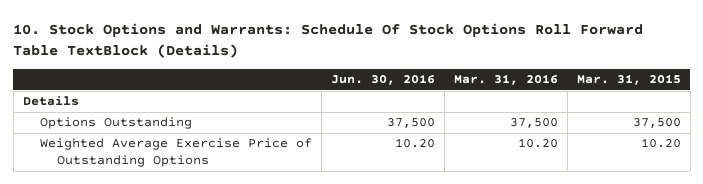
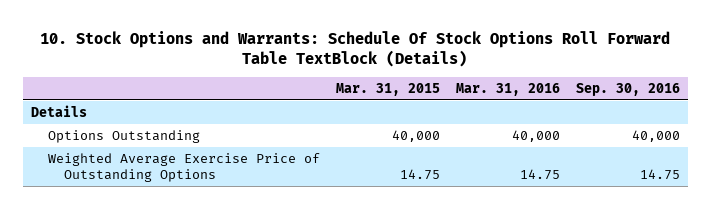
- | Jun. 30, 2016 | Mar. 31, 2016 | Mar. 31, 2015
+ | Mar. 31, 2015 | Mar. 31, 2016 | Sep. 30, 2016
- Options Outstanding | 37,500 | 37,500 | 37,500
- Weighted Average Exercise Price of Outstanding Options | 10.20 | 10.20 | 10.20
+ Options Outstanding | 40,000 | 40,000 | 40,000
+ Weighted Average Exercise Price of Outstanding Options | 14.75 | 14.75 | 14.75

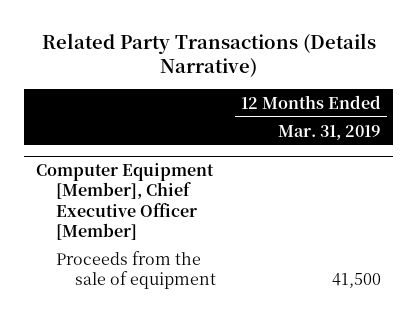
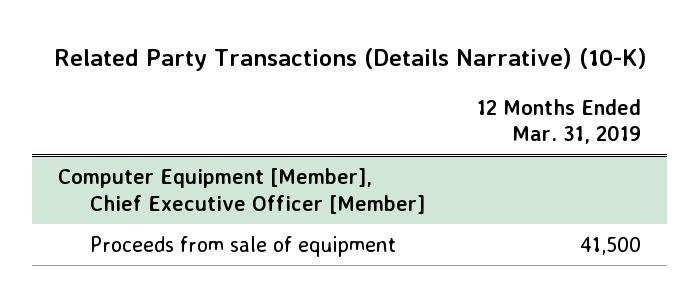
- Related Party Transactions (Details Narrative)
+ Related Party Transactions (Details Narrative) (10-K)
@ Computer Equipment [Member], Chief Executive Officer [Member]
- Proceeds from the sale of equipment | 41,500
+ Proceeds from sale of equipment | 41,500

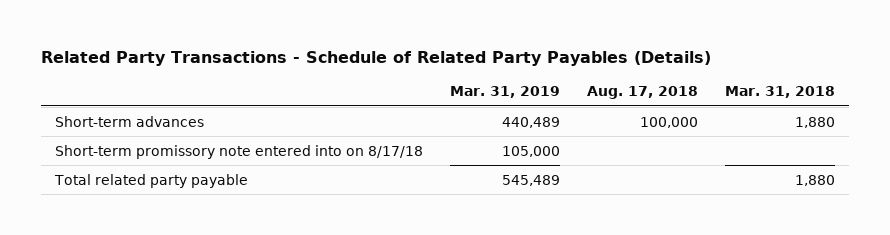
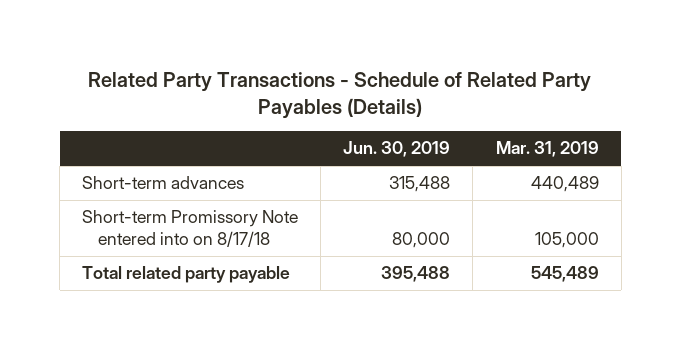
- | Mar. 31, 2019 | Aug. 17, 2018 | Mar. 31, 2018
+ | Jun. 30, 2019 | Mar. 31, 2019
- Short-term promissory note entered into on 8/17/18 | 105,000 | |
+ Short-term Promissory Note entered into on 8/17/18 | 80,000 | 105,000

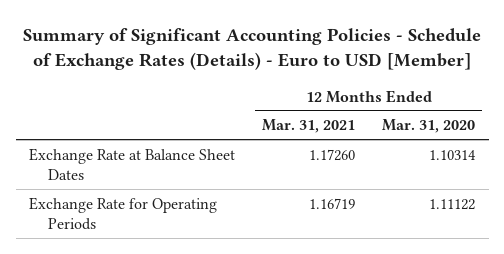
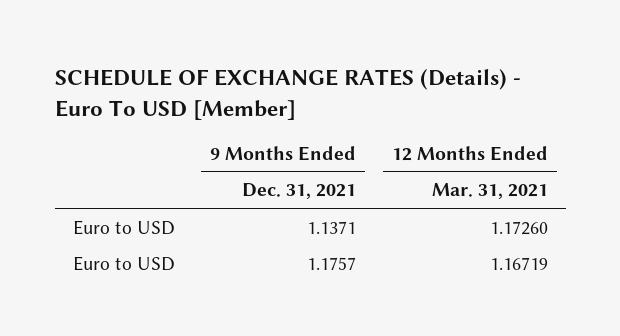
- Summary of Significant Accounting Policies - Schedule of Exchange Rates (Details) - Euro to USD [Member]
+ SCHEDULE OF EXCHANGE RATES (Details) - Euro To USD [Member]
- | 12 Months Ended Mar. 31, 2021 | 12 Months Ended Mar. 31, 2020
+ | 9 Months Ended Dec. 31, 2021 | 12 Months Ended Mar. 31, 2021
- Exchange Rate at Balance Sheet Dates | 1.17260 | 1.10314
- Exchange Rate for Operating Periods | 1.16719 | 1.11122
+ Euro to USD | 1.1371 | 1.17260
+ Euro to USD | 1.1757 | 1.16719

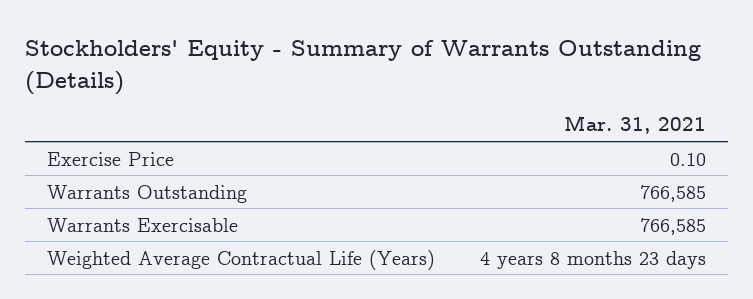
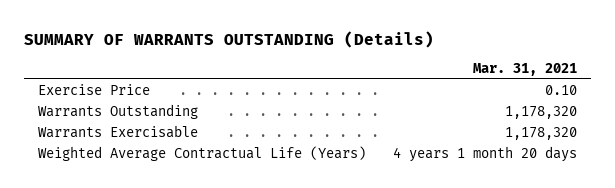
- Stockholders' Equity - Summary of Warrants Outstanding (Details)
+ SUMMARY OF WARRANTS OUTSTANDING (Details)
- Warrants Outstanding | 766,585
- Warrants Exercisable | 766,585
- Weighted Average Contractual Life (Years) | 4 years 8 months 23 days
+ Warrants Outstanding | 1,178,320
+ Warrants Exercisable | 1,178,320
+ Weighted Average Contractual Life (Years) | 4 years 1 month 20 days

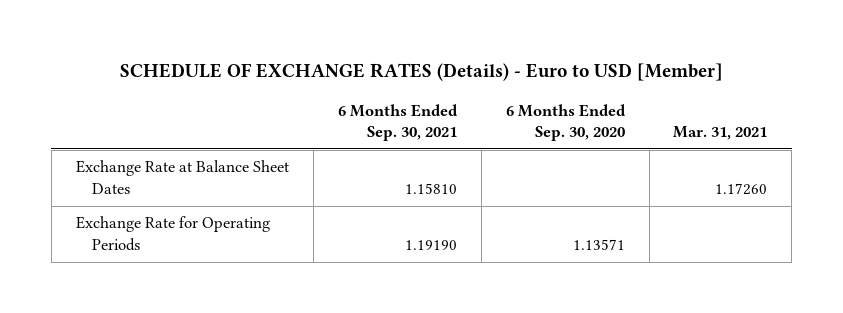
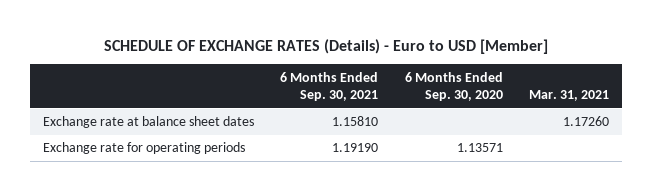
- Exchange Rate at Balance Sheet Dates | 1.15810 | | 1.17260
- Exchange Rate for Operating Periods | 1.19190 | 1.13571 |
+ Exchange rate at balance sheet dates | 1.15810 | | 1.17260
+ Exchange rate for operating periods | 1.19190 | 1.13571 |

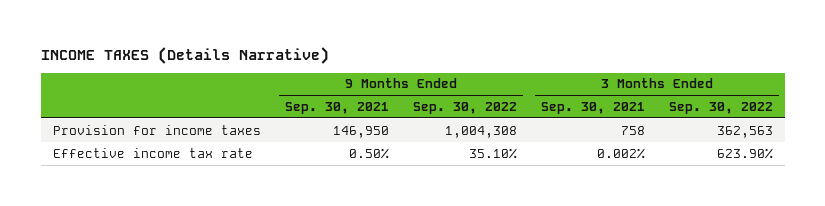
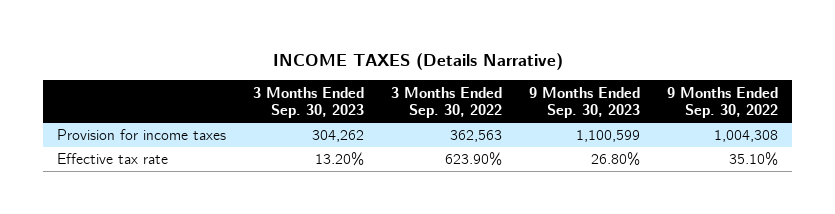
- | 9 Months Ended Sep. 30, 2021 | 9 Months Ended Sep. 30, 2022 | 3 Months Ended Sep. 30, 2021 | 3 Months Ended Sep. 30, 2022
+ | 3 Months Ended Sep. 30, 2023 | 3 Months Ended Sep. 30, 2022 | 9 Months Ended Sep. 30, 2023 | 9 Months Ended Sep. 30, 2022
- Effective income tax rate | 0.50% | 35.10% | 0.002% | 623.90%
+ Effective tax rate | 13.20% | 623.90% | 26.80% | 35.10%

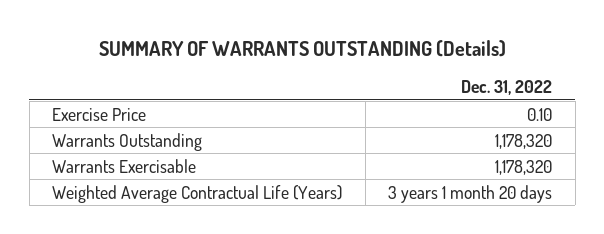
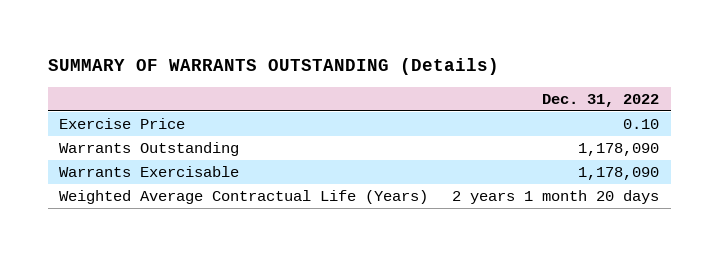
- Warrants Outstanding | 1,178,320
- Warrants Exercisable | 1,178,320
- Weighted Average Contractual Life (Years) | 3 years 1 month 20 days
+ Warrants Outstanding | 1,178,090
+ Warrants Exercisable | 1,178,090
+ Weighted Average Contractual Life (Years) | 2 years 1 month 20 days

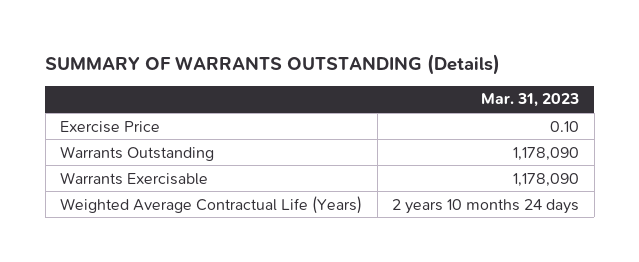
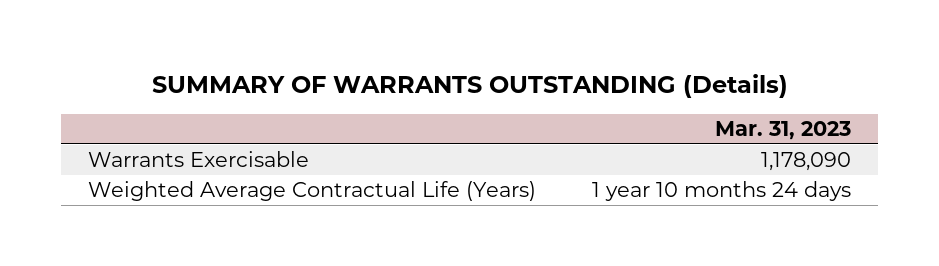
- Exercise Price | 0.10
- Warrants Outstanding | 1,178,090
- Weighted Average Contractual Life (Years) | 2 years 10 months 24 days
+ Weighted Average Contractual Life (Years) | 1 year 10 months 24 days

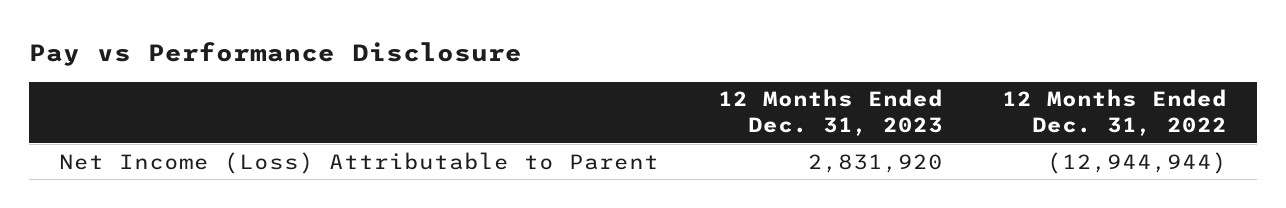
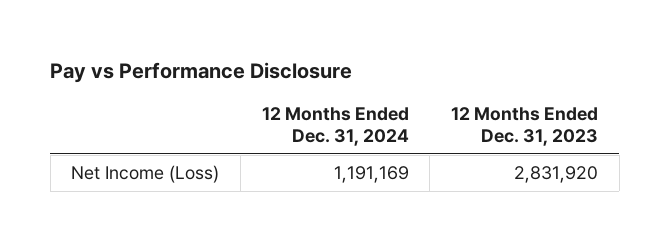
- | 12 Months Ended Dec. 31, 2023 | 12 Months Ended Dec. 31, 2022
+ | 12 Months Ended Dec. 31, 2024 | 12 Months Ended Dec. 31, 2023
- Net Income (Loss) Attributable to Parent | 2,831,920 | (12,944,944)
+ Net Income (Loss) | 1,191,169 | 2,831,920

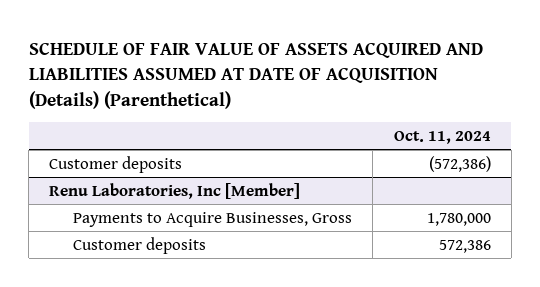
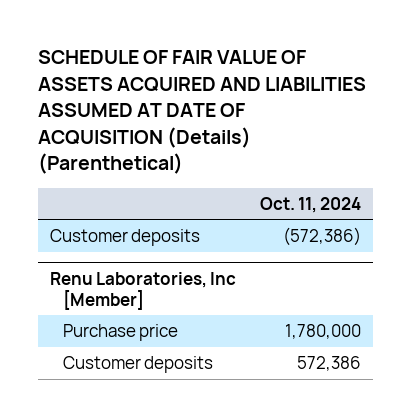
@ Renu Laboratories, Inc [Member]
- Payments to Acquire Businesses, Gross | 1,780,000
+ Purchase price | 1,780,000

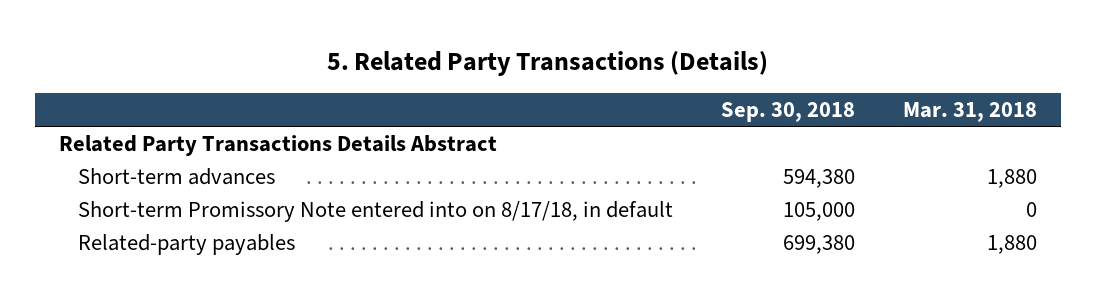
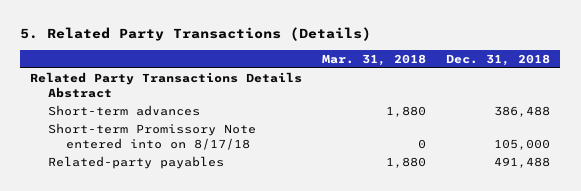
- | Sep. 30, 2018 | Mar. 31, 2018
+ | Mar. 31, 2018 | Dec. 31, 2018
- Short-term Promissory Note entered into on 8/17/18, in default | 105,000 | 0
+ Short-term Promissory Note entered into on 8/17/18 | 0 | 105,000

